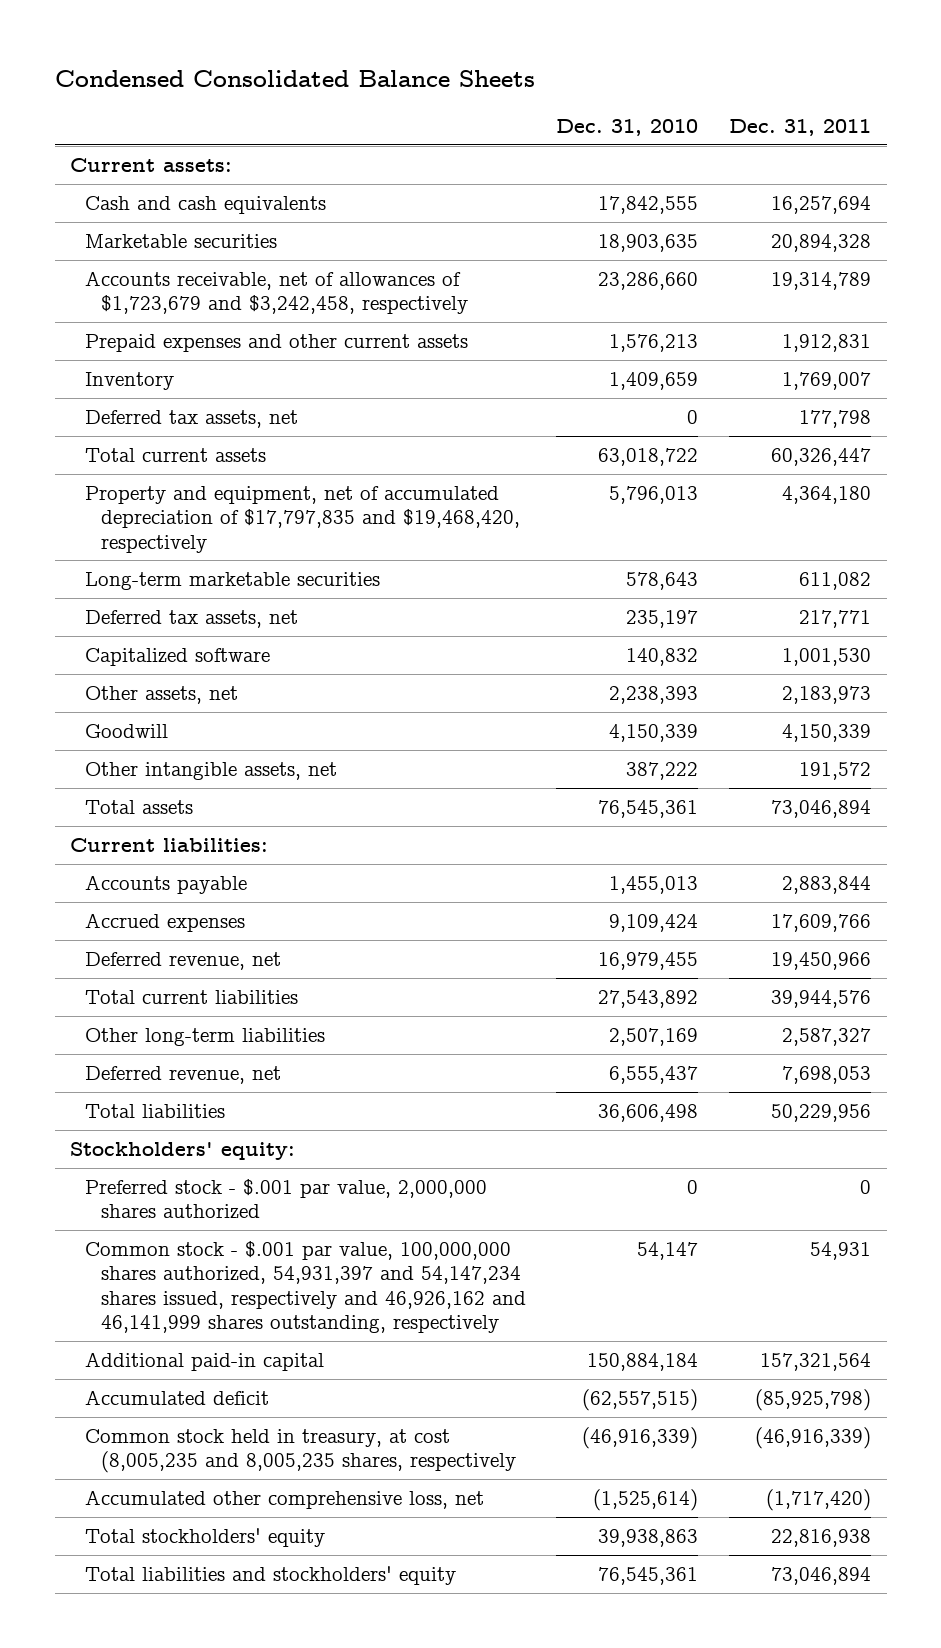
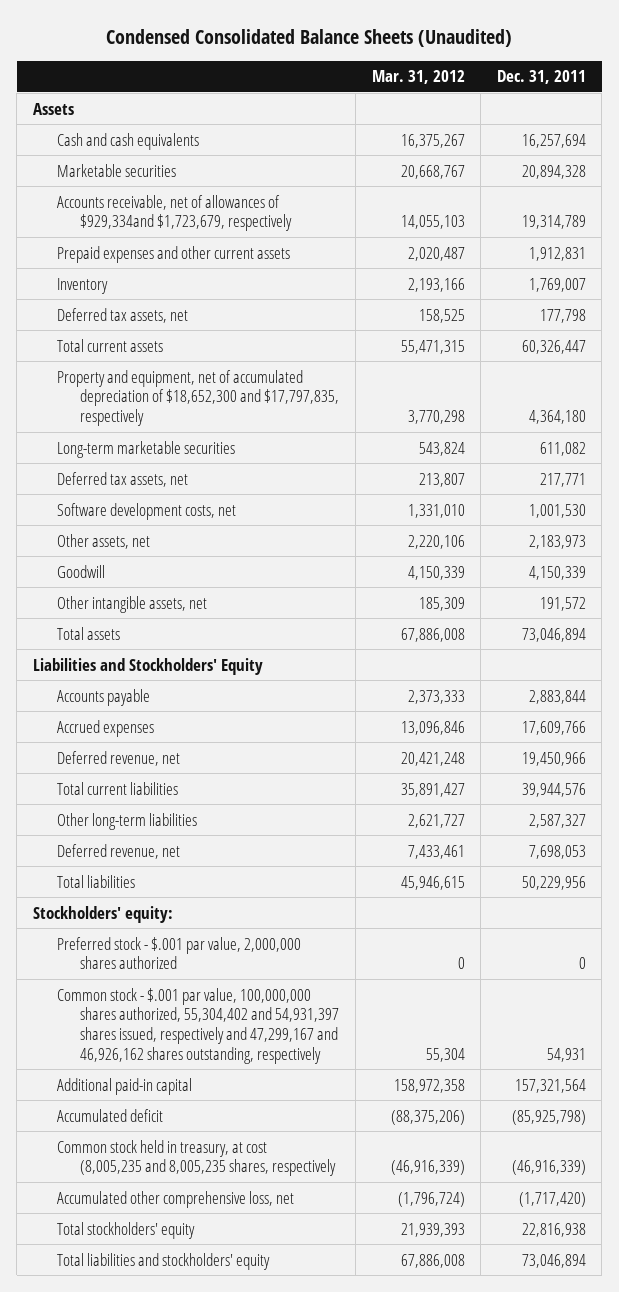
- Condensed Consolidated Balance Sheets
+ Condensed Consolidated Balance Sheets (Unaudited)
- | Dec. 31, 2010 | Dec. 31, 2011
+ | Mar. 31, 2012 | Dec. 31, 2011
- Current assets:
+ Assets
- Accounts receivable, net of allowances of $1,723,679 and $3,242,458, respectively | 23,286,660 | 19,314,789
+ Accounts receivable, net of allowances of $929,334and $1,723,679, respectively | 14,055,103 | 19,314,789
- Property and equipment, net of accumulated depreciation of $17,797,835 and $19,468,420, respectively | 5,796,013 | 4,364,180
+ Property and equipment, net of accumulated depreciation of $18,652,300 and $17,797,835, respectively | 3,770,298 | 4,364,180
- Capitalized software | 140,832 | 1,001,530
+ Software development costs, net | 1,331,010 | 1,001,530
- Current liabilities:
+ Liabilities and Stockholders' Equity
- Common stock - $.001 par value, 100,000,000 shares authorized, 54,931,397 and 54,147,234 shares issued, respectively and 46,926,162 and 46,141,999 shares outstanding, respectively | 54,147 | 54,931
+ Common stock - $.001 par value, 100,000,000 shares authorized, 55,304,402 and 54,931,397 shares issued, respectively and 47,299,167 and 46,926,162 shares outstanding, respectively | 55,304 | 54,931

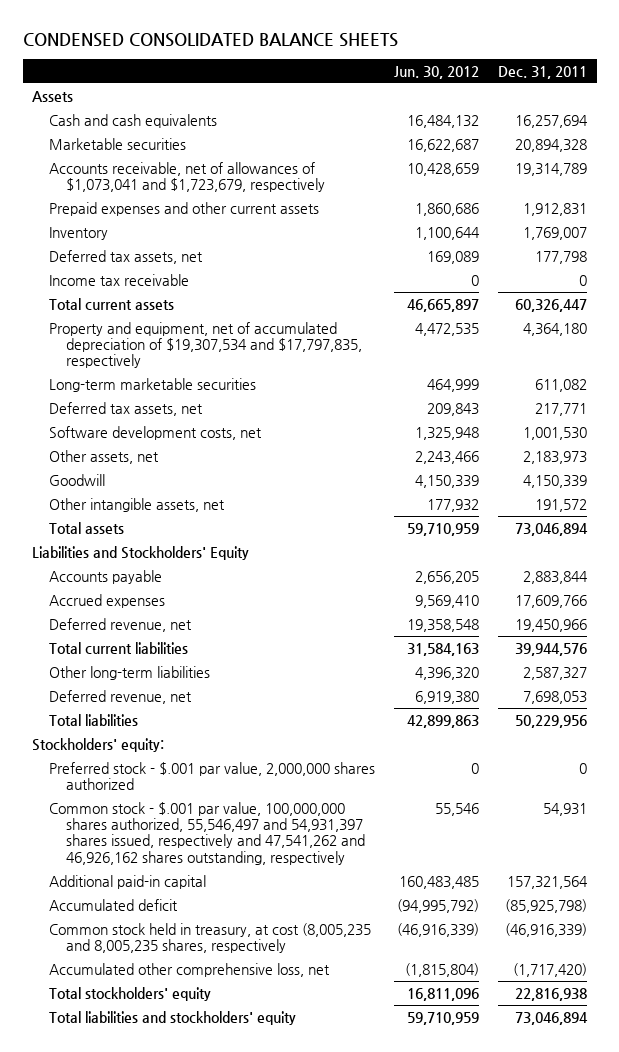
- Condensed Consolidated Balance Sheets (Unaudited)
+ CONDENSED CONSOLIDATED BALANCE SHEETS
- | Mar. 31, 2012 | Dec. 31, 2011
+ | Jun. 30, 2012 | Dec. 31, 2011
- Accounts receivable, net of allowances of $929,334and $1,723,679, respectively | 14,055,103 | 19,314,789
+ Accounts receivable, net of allowances of $1,073,041 and $1,723,679, respectively | 10,428,659 | 19,314,789
+ Income tax receivable | 0 | 0
- Property and equipment, net of accumulated depreciation of $18,652,300 and $17,797,835, respectively | 3,770,298 | 4,364,180
+ Property and equipment, net of accumulated depreciation of $19,307,534 and $17,797,835, respectively | 4,472,535 | 4,364,180
- Common stock - $.001 par value, 100,000,000 shares authorized, 55,304,402 and 54,931,397 shares issued, respectively and 47,299,167 and 46,926,162 shares outstanding, respectively | 55,304 | 54,931
+ Common stock - $.001 par value, 100,000,000 shares authorized, 55,546,497 and 54,931,397 shares issued, respectively and 47,541,262 and 46,926,162 shares outstanding, respectively | 55,546 | 54,931

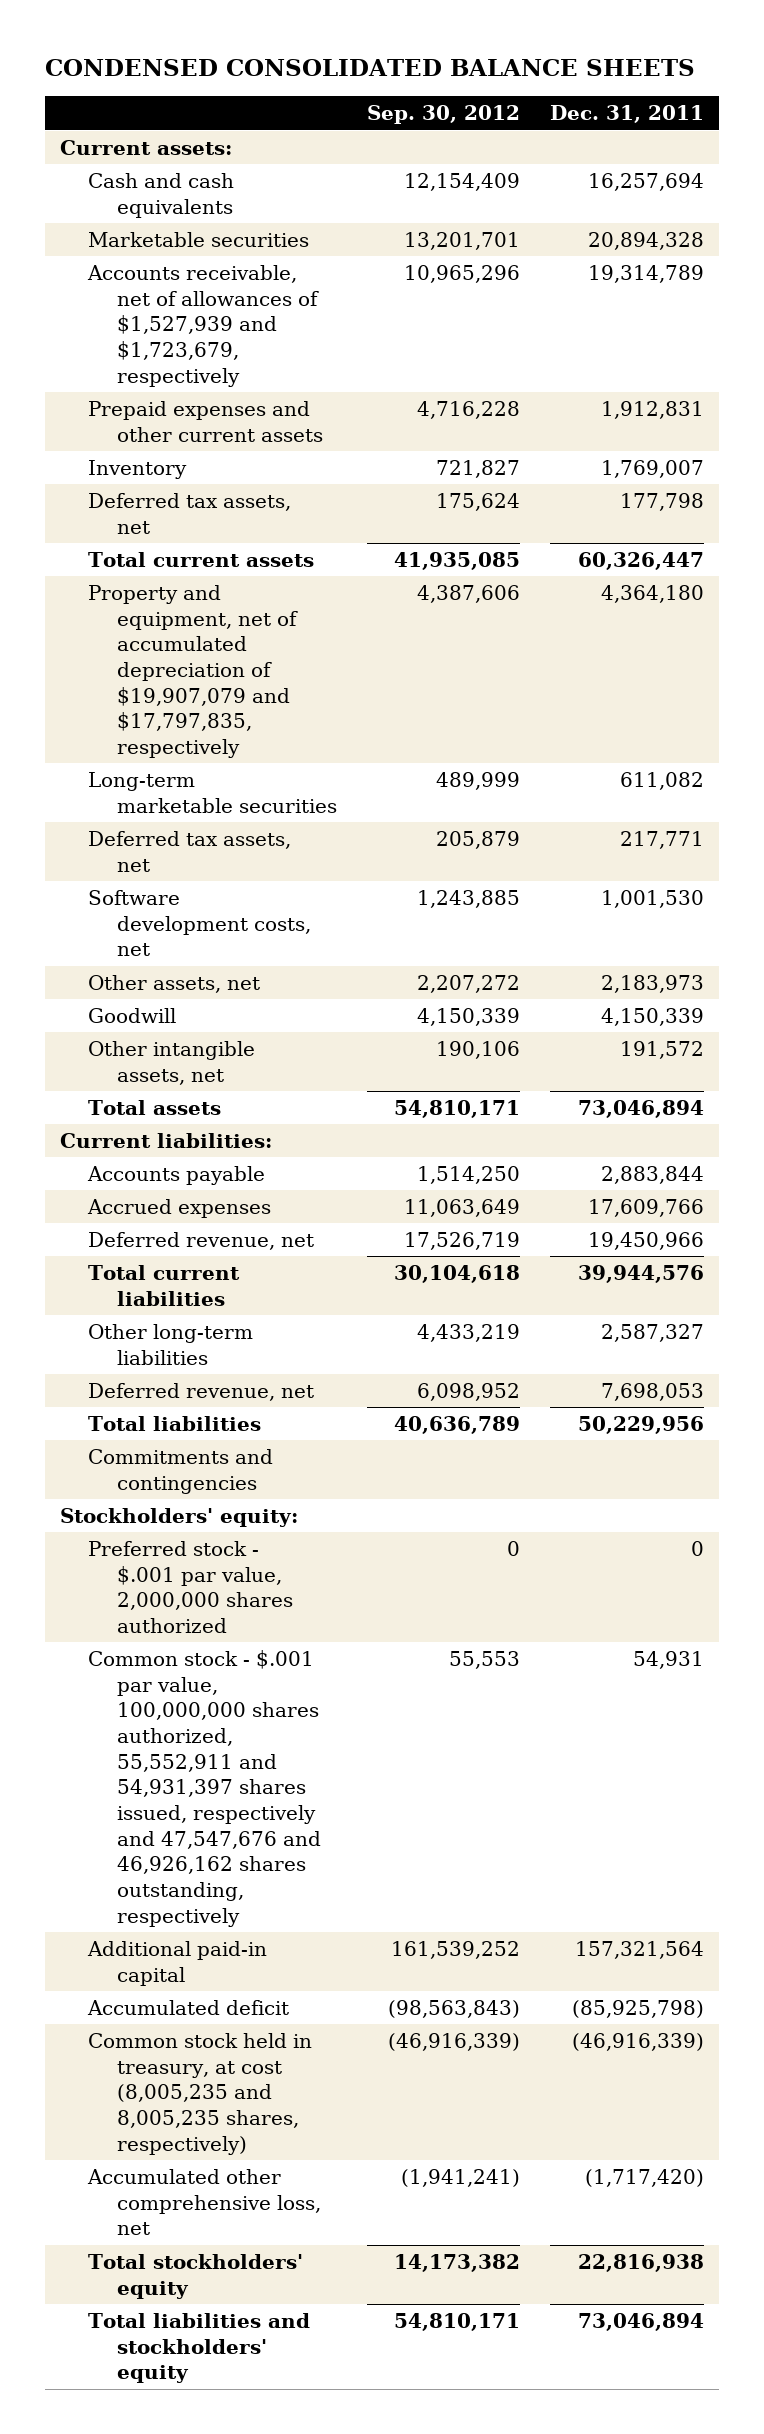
- | Jun. 30, 2012 | Dec. 31, 2011
+ | Sep. 30, 2012 | Dec. 31, 2011
- Assets
+ Current assets:
- Accounts receivable, net of allowances of $1,073,041 and $1,723,679, respectively | 10,428,659 | 19,314,789
+ Accounts receivable, net of allowances of $1,527,939 and $1,723,679, respectively | 10,965,296 | 19,314,789
- Income tax receivable | 0 | 0
- Property and equipment, net of accumulated depreciation of $19,307,534 and $17,797,835, respectively | 4,472,535 | 4,364,180
+ Property and equipment, net of accumulated depreciation of $19,907,079 and $17,797,835, respectively | 4,387,606 | 4,364,180
- Liabilities and Stockholders' Equity
+ Current liabilities:
+ Commitments and contingencies
- Common stock - $.001 par value, 100,000,000 shares authorized, 55,546,497 and 54,931,397 shares issued, respectively and 47,541,262 and 46,926,162 shares outstanding, respectively | 55,546 | 54,931
+ Common stock - $.001 par value, 100,000,000 shares authorized, 55,552,911 and 54,931,397 shares issued, respectively and 47,547,676 and 46,926,162 shares outstanding, respectively | 55,553 | 54,931
- Common stock held in treasury, at cost (8,005,235 and 8,005,235 shares, respectively | (46,916,339) | (46,916,339)
+ Common stock held in treasury, at cost (8,005,235 and 8,005,235 shares, respectively) | (46,916,339) | (46,916,339)

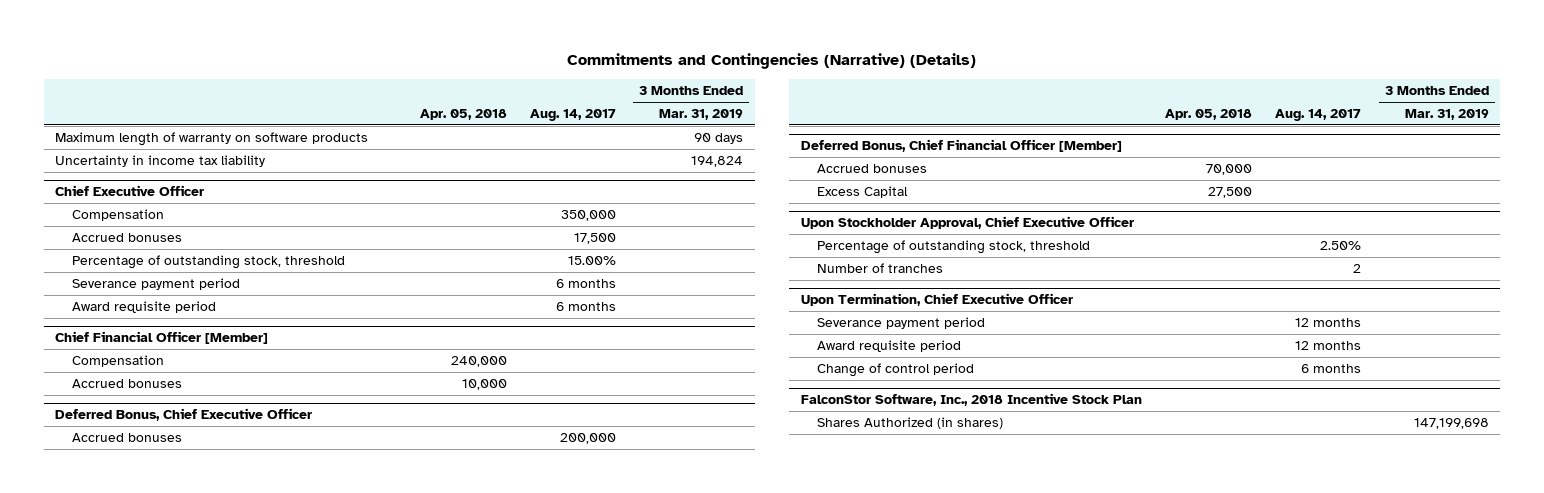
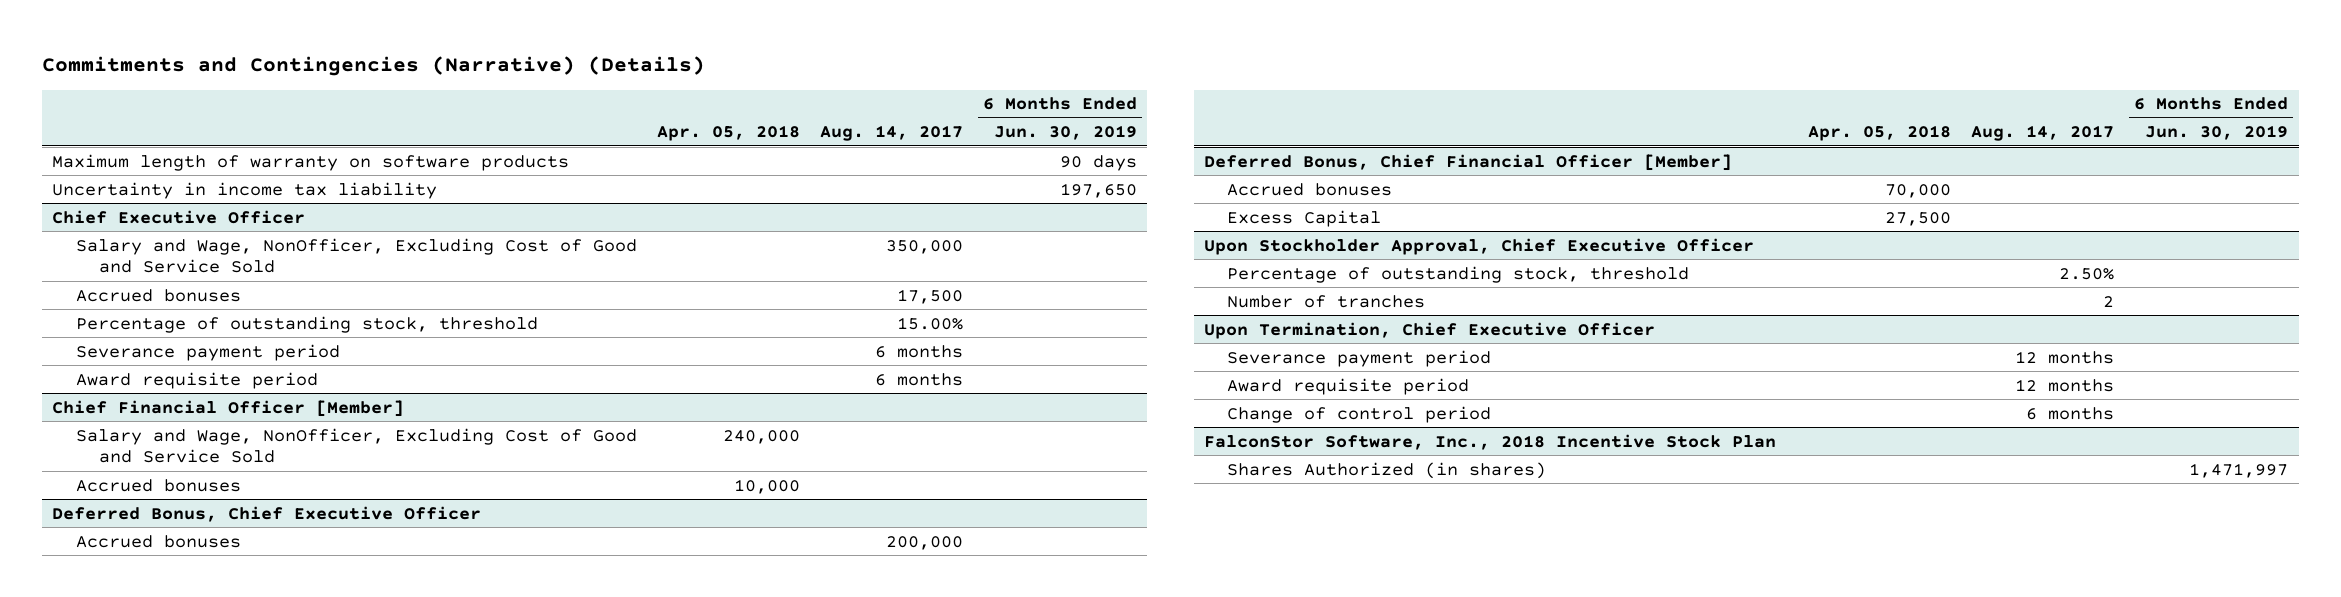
- | Apr. 05, 2018 | Aug. 14, 2017 | 3 Months Ended Mar. 31, 2019
+ | Apr. 05, 2018 | Aug. 14, 2017 | 6 Months Ended Jun. 30, 2019
@ Chief Executive Officer
- Compensation | | 350,000 |
+ Salary and Wage, NonOfficer, Excluding Cost of Good and Service Sold | | 350,000 |
@ Chief Financial Officer [Member]
- Compensation | 240,000 | |
+ Salary and Wage, NonOfficer, Excluding Cost of Good and Service Sold | 240,000 | |

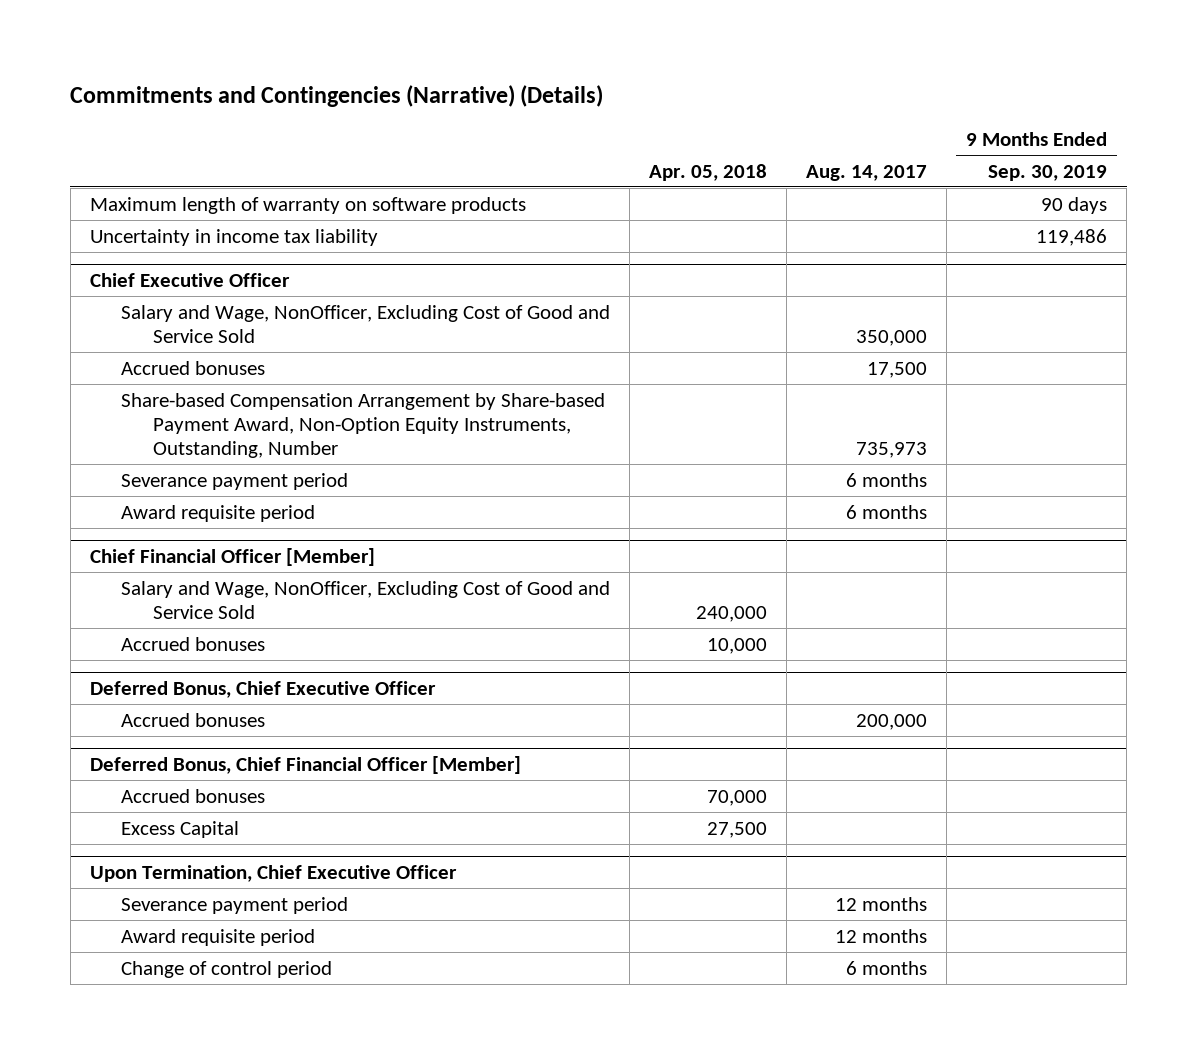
- | Apr. 05, 2018 | Aug. 14, 2017 | 6 Months Ended Jun. 30, 2019
+ | Apr. 05, 2018 | Aug. 14, 2017 | 9 Months Ended Sep. 30, 2019
@ Chief Executive Officer
- Percentage of outstanding stock, threshold | | 15.00% |
+ Share-based Compensation Arrangement by Share-based Payment Award, Non-Option Equity Instruments, Outstanding, Number | | 735,973 |
- Upon Stockholder Approval, Chief Executive Officer
- Percentage of outstanding stock, threshold | | 2.50% |
- Number of tranches | | 2 |
- FalconStor Software, Inc., 2018 Incentive Stock Plan
- Shares Authorized (in shares) | | | 1,471,997

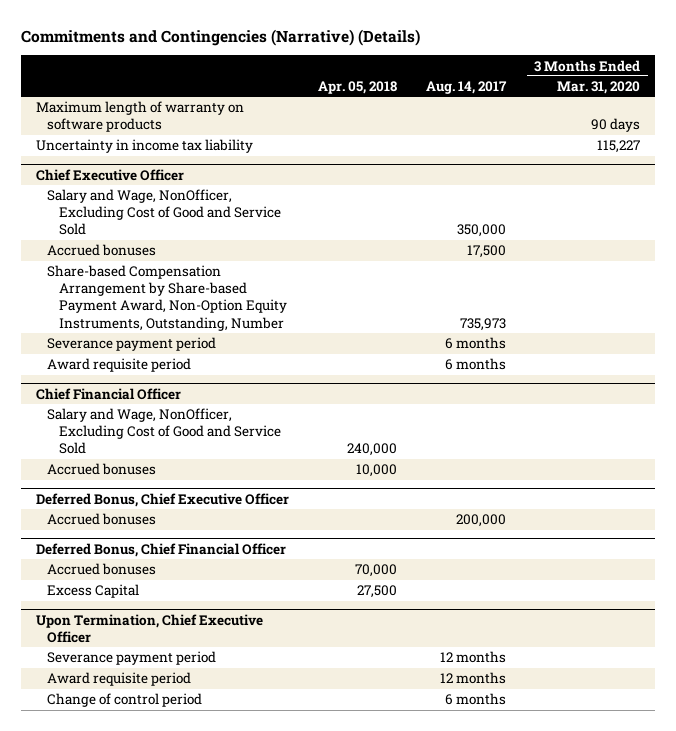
- | Apr. 05, 2018 | Aug. 14, 2017 | 9 Months Ended Sep. 30, 2019
+ | Apr. 05, 2018 | Aug. 14, 2017 | 3 Months Ended Mar. 31, 2020
- Chief Financial Officer [Member]
+ Chief Financial Officer
- Deferred Bonus, Chief Financial Officer [Member]
+ Deferred Bonus, Chief Financial Officer

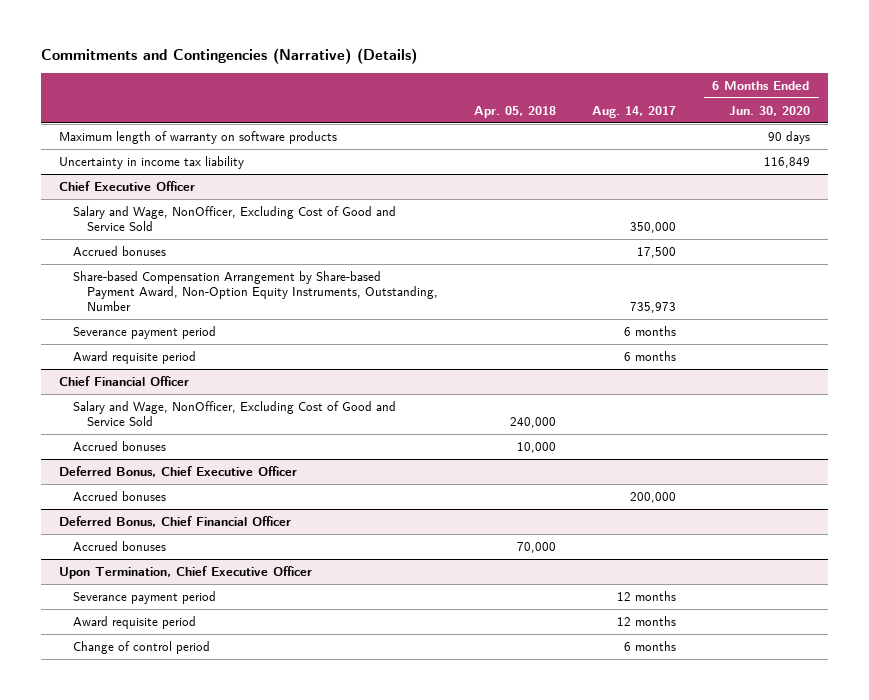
- | Apr. 05, 2018 | Aug. 14, 2017 | 3 Months Ended Mar. 31, 2020
+ | Apr. 05, 2018 | Aug. 14, 2017 | 6 Months Ended Jun. 30, 2020
@ Deferred Bonus, Chief Financial Officer
- Excess Capital | 27,500 | |

